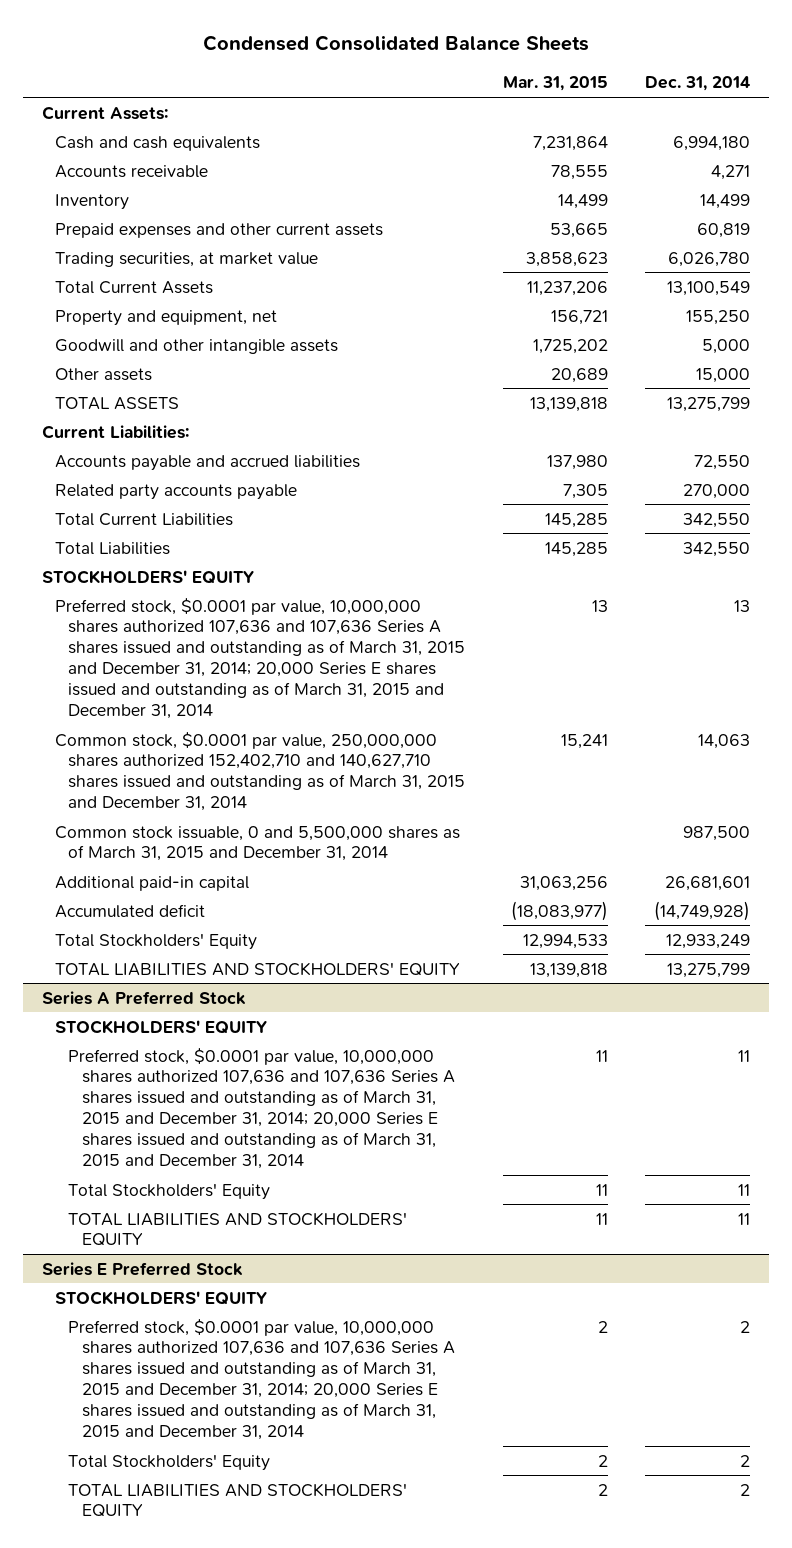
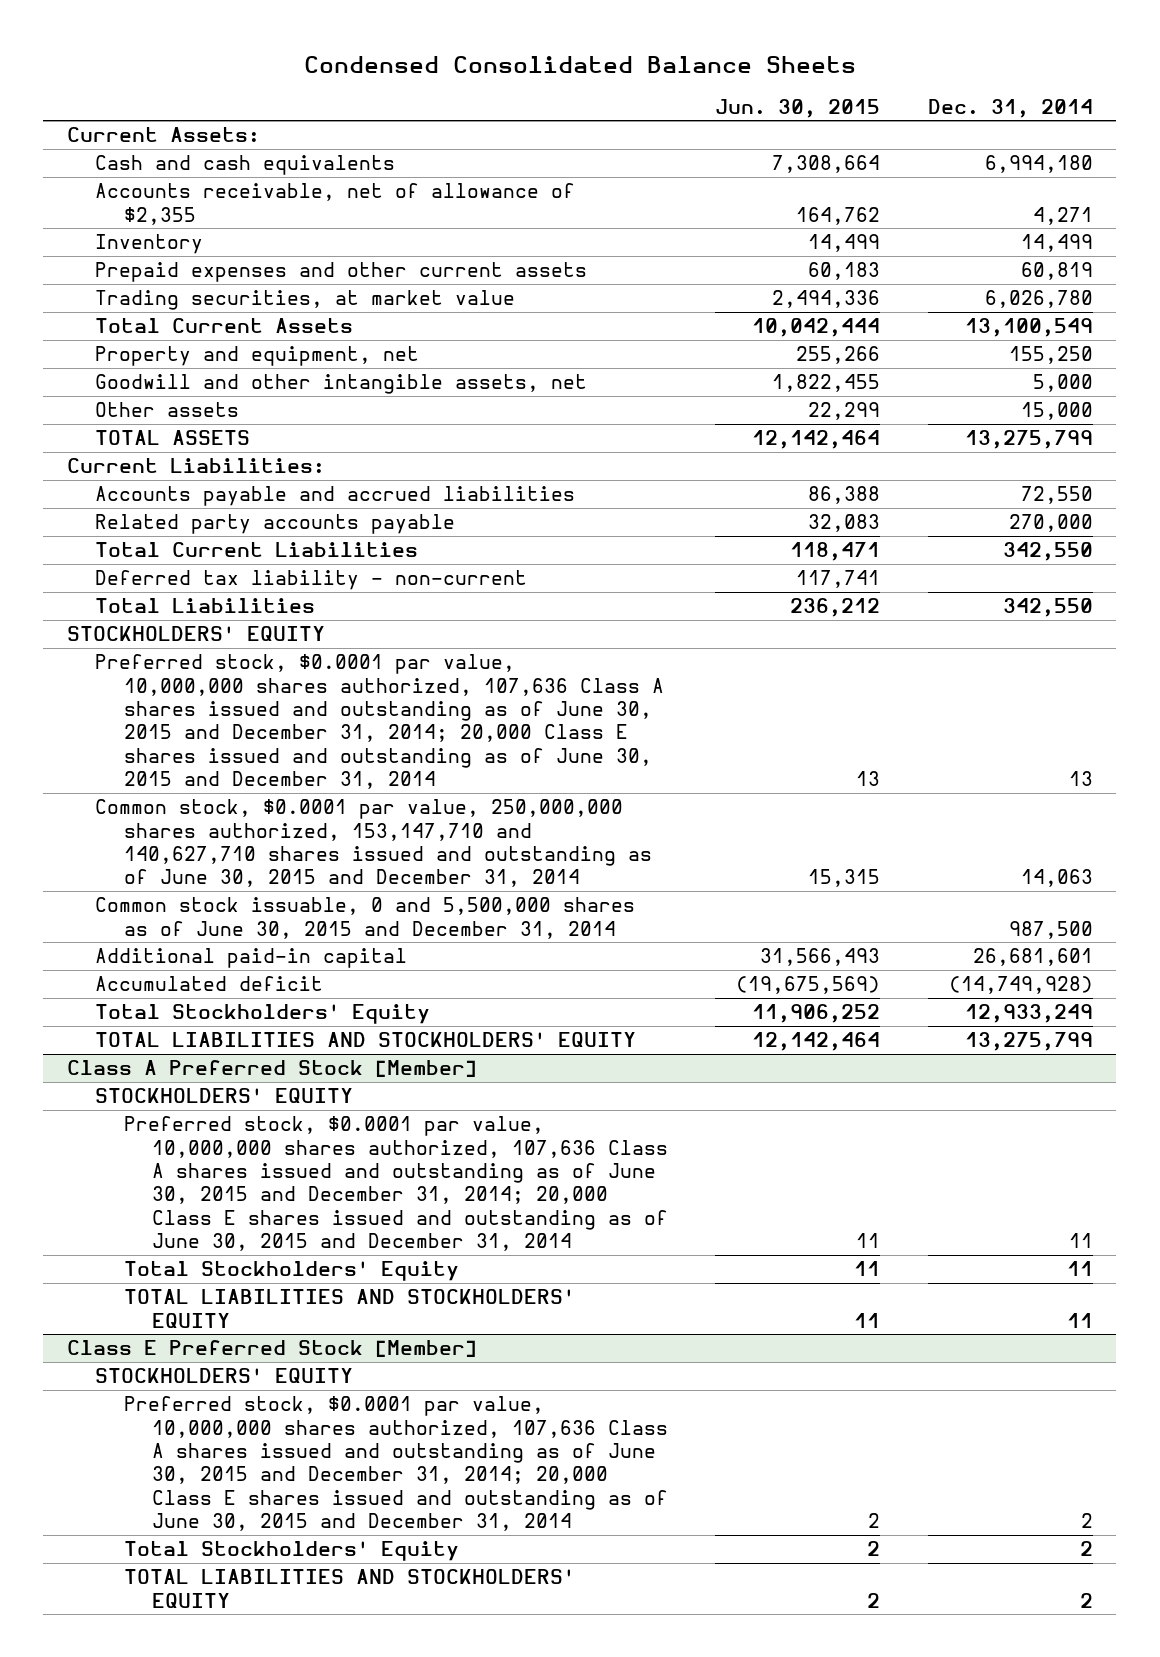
- | Mar. 31, 2015 | Dec. 31, 2014
+ | Jun. 30, 2015 | Dec. 31, 2014
- Accounts receivable | 78,555 | 4,271
+ Accounts receivable, net of allowance of $2,355 | 164,762 | 4,271
- Goodwill and other intangible assets | 1,725,202 | 5,000
+ Goodwill and other intangible assets, net | 1,822,455 | 5,000
+ Deferred tax liability - non-current | 117,741 |
- Preferred stock, $0.0001 par value, 10,000,000 shares authorized 107,636 and 107,636 Series A shares issued and outstanding as of March 31, 2015 and December 31, 2014; 20,000 Series E shares issued and outstanding as of March 31, 2015 and December 31, 2014 | 13 | 13
- Common stock, $0.0001 par value, 250,000,000 shares authorized 152,402,710 and 140,627,710 shares issued and outstanding as of March 31, 2015 and December 31, 2014 | 15,241 | 14,063
- Common stock issuable, 0 and 5,500,000 shares as of March 31, 2015 and December 31, 2014 | | 987,500
+ Preferred stock, $0.0001 par value, 10,000,000 shares authorized, 107,636 Class A shares issued and outstanding as of June 30, 2015 and December 31, 2014; 20,000 Class E shares issued and outstanding as of June 30, 2015 and December 31, 2014 | 13 | 13
+ Common stock, $0.0001 par value, 250,000,000 shares authorized, 153,147,710 and 140,627,710 shares issued and outstanding as of June 30, 2015 and December 31, 2014 | 15,315 | 14,063
+ Common stock issuable, 0 and 5,500,000 shares as of June 30, 2015 and December 31, 2014 | | 987,500
- Series A Preferred Stock
+ Class A Preferred Stock [Member]
- Preferred stock, $0.0001 par value, 10,000,000 shares authorized 107,636 and 107,636 Series A shares issued and outstanding as of March 31, 2015 and December 31, 2014; 20,000 Series E shares issued and outstanding as of March 31, 2015 and December 31, 2014 | 11 | 11
+ Preferred stock, $0.0001 par value, 10,000,000 shares authorized, 107,636 Class A shares issued and outstanding as of June 30, 2015 and December 31, 2014; 20,000 Class E shares issued and outstanding as of June 30, 2015 and December 31, 2014 | 11 | 11
- Series E Preferred Stock
+ Class E Preferred Stock [Member]
- Preferred stock, $0.0001 par value, 10,000,000 shares authorized 107,636 and 107,636 Series A shares issued and outstanding as of March 31, 2015 and December 31, 2014; 20,000 Series E shares issued and outstanding as of March 31, 2015 and December 31, 2014 | 2 | 2
+ Preferred stock, $0.0001 par value, 10,000,000 shares authorized, 107,636 Class A shares issued and outstanding as of June 30, 2015 and December 31, 2014; 20,000 Class E shares issued and outstanding as of June 30, 2015 and December 31, 2014 | 2 | 2

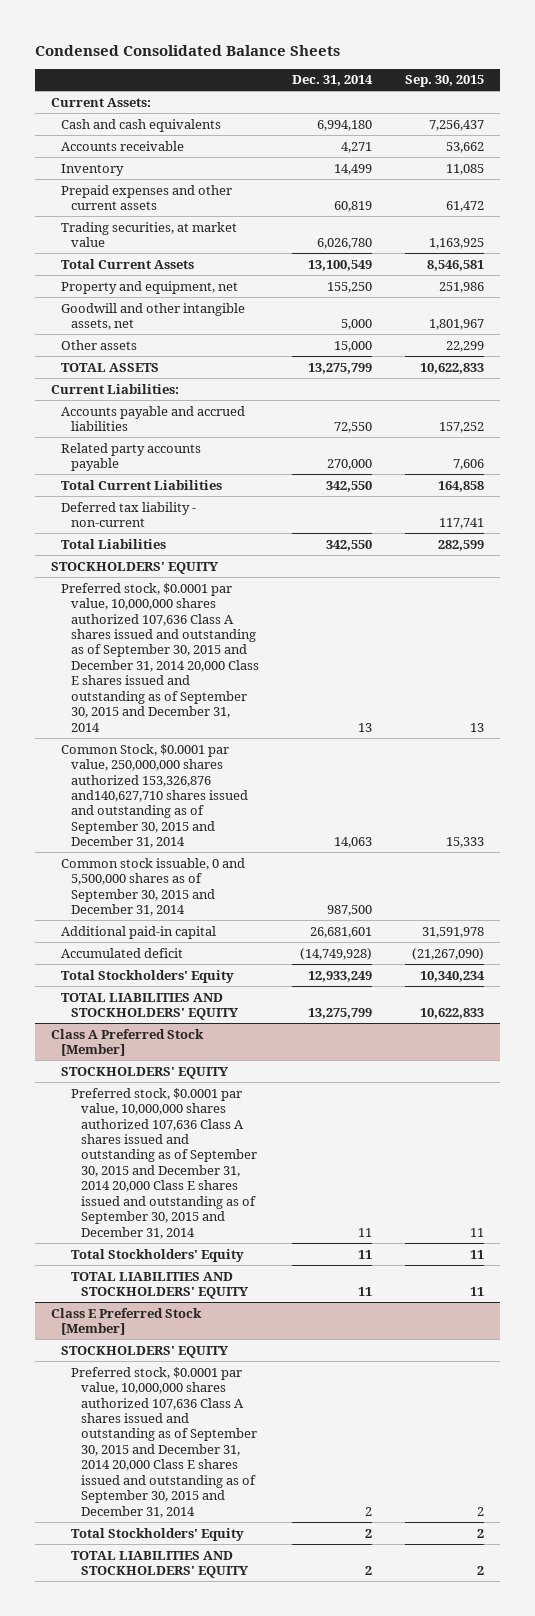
- | Jun. 30, 2015 | Dec. 31, 2014
+ | Dec. 31, 2014 | Sep. 30, 2015
- Accounts receivable, net of allowance of $2,355 | 164,762 | 4,271
+ Accounts receivable | 4,271 | 53,662
- Preferred stock, $0.0001 par value, 10,000,000 shares authorized, 107,636 Class A shares issued and outstanding as of June 30, 2015 and December 31, 2014; 20,000 Class E shares issued and outstanding as of June 30, 2015 and December 31, 2014 | 13 | 13
- Common stock, $0.0001 par value, 250,000,000 shares authorized, 153,147,710 and 140,627,710 shares issued and outstanding as of June 30, 2015 and December 31, 2014 | 15,315 | 14,063
- Common stock issuable, 0 and 5,500,000 shares as of June 30, 2015 and December 31, 2014 | | 987,500
+ Preferred stock, $0.0001 par value, 10,000,000 shares authorized 107,636 Class A shares issued and outstanding as of September 30, 2015 and December 31, 2014 20,000 Class E shares issued and outstanding as of September 30, 2015 and December 31, 2014 | 13 | 13
+ Common Stock, $0.0001 par value, 250,000,000 shares authorized 153,326,876 and140,627,710 shares issued and outstanding as of September 30, 2015 and December 31, 2014 | 14,063 | 15,333
+ Common stock issuable, 0 and 5,500,000 shares as of September 30, 2015 and December 31, 2014 | 987,500 |
@ Class A Preferred Stock [Member]
- Preferred stock, $0.0001 par value, 10,000,000 shares authorized, 107,636 Class A shares issued and outstanding as of June 30, 2015 and December 31, 2014; 20,000 Class E shares issued and outstanding as of June 30, 2015 and December 31, 2014 | 11 | 11
+ Preferred stock, $0.0001 par value, 10,000,000 shares authorized 107,636 Class A shares issued and outstanding as of September 30, 2015 and December 31, 2014 20,000 Class E shares issued and outstanding as of September 30, 2015 and December 31, 2014 | 11 | 11
@ Class E Preferred Stock [Member]
- Preferred stock, $0.0001 par value, 10,000,000 shares authorized, 107,636 Class A shares issued and outstanding as of June 30, 2015 and December 31, 2014; 20,000 Class E shares issued and outstanding as of June 30, 2015 and December 31, 2014 | 2 | 2
+ Preferred stock, $0.0001 par value, 10,000,000 shares authorized 107,636 Class A shares issued and outstanding as of September 30, 2015 and December 31, 2014 20,000 Class E shares issued and outstanding as of September 30, 2015 and December 31, 2014 | 2 | 2

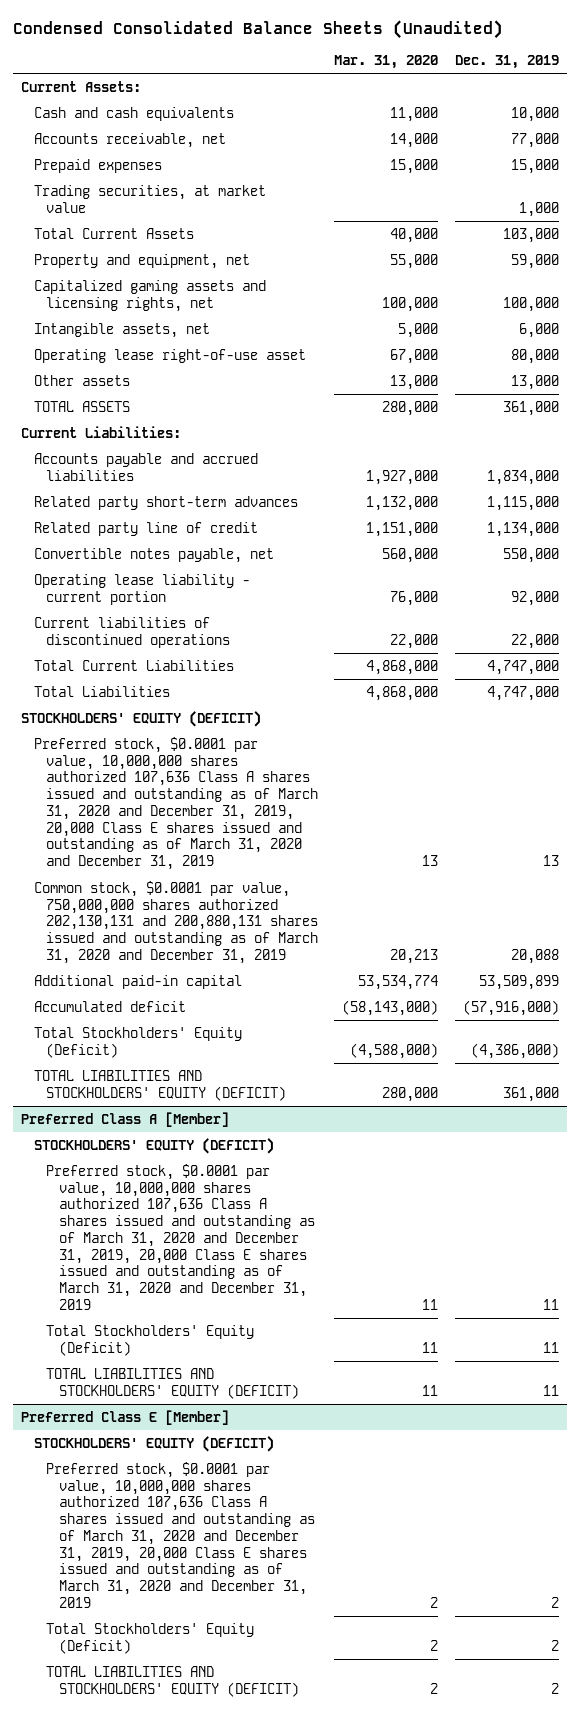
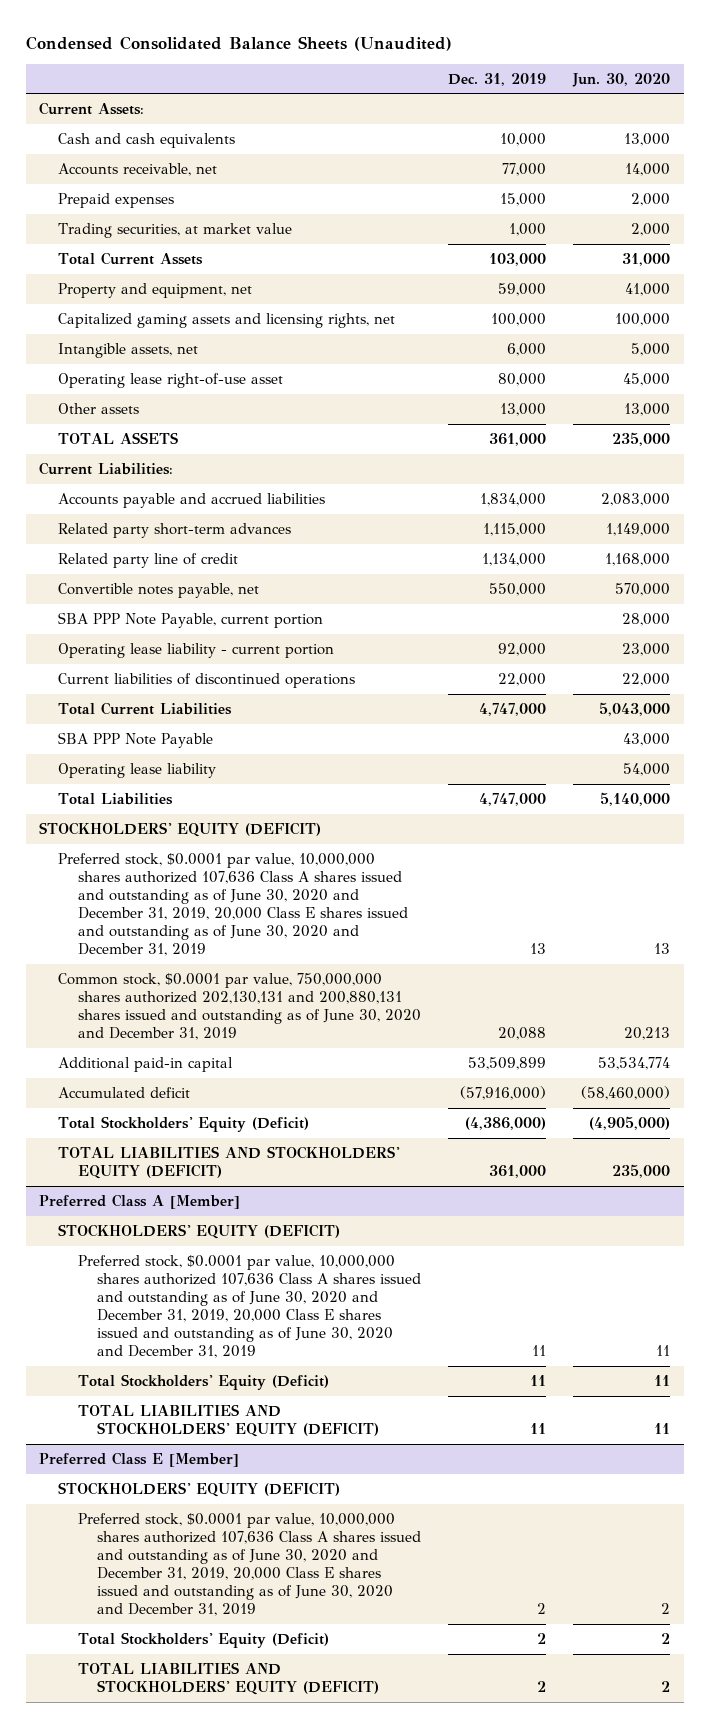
- | Mar. 31, 2020 | Dec. 31, 2019
+ | Dec. 31, 2019 | Jun. 30, 2020
+ SBA PPP Note Payable, current portion | | 28,000
+ SBA PPP Note Payable | | 43,000
+ Operating lease liability | | 54,000
- Preferred stock, $0.0001 par value, 10,000,000 shares authorized 107,636 Class A shares issued and outstanding as of March 31, 2020 and December 31, 2019, 20,000 Class E shares issued and outstanding as of March 31, 2020 and December 31, 2019 | 13 | 13
- Common stock, $0.0001 par value, 750,000,000 shares authorized 202,130,131 and 200,880,131 shares issued and outstanding as of March 31, 2020 and December 31, 2019 | 20,213 | 20,088
+ Preferred stock, $0.0001 par value, 10,000,000 shares authorized 107,636 Class A shares issued and outstanding as of June 30, 2020 and December 31, 2019, 20,000 Class E shares issued and outstanding as of June 30, 2020 and December 31, 2019 | 13 | 13
+ Common stock, $0.0001 par value, 750,000,000 shares authorized 202,130,131 and 200,880,131 shares issued and outstanding as of June 30, 2020 and December 31, 2019 | 20,088 | 20,213
@ Preferred Class A [Member]
- Preferred stock, $0.0001 par value, 10,000,000 shares authorized 107,636 Class A shares issued and outstanding as of March 31, 2020 and December 31, 2019, 20,000 Class E shares issued and outstanding as of March 31, 2020 and December 31, 2019 | 11 | 11
+ Preferred stock, $0.0001 par value, 10,000,000 shares authorized 107,636 Class A shares issued and outstanding as of June 30, 2020 and December 31, 2019, 20,000 Class E shares issued and outstanding as of June 30, 2020 and December 31, 2019 | 11 | 11
@ Preferred Class E [Member]
- Preferred stock, $0.0001 par value, 10,000,000 shares authorized 107,636 Class A shares issued and outstanding as of March 31, 2020 and December 31, 2019, 20,000 Class E shares issued and outstanding as of March 31, 2020 and December 31, 2019 | 2 | 2
+ Preferred stock, $0.0001 par value, 10,000,000 shares authorized 107,636 Class A shares issued and outstanding as of June 30, 2020 and December 31, 2019, 20,000 Class E shares issued and outstanding as of June 30, 2020 and December 31, 2019 | 2 | 2

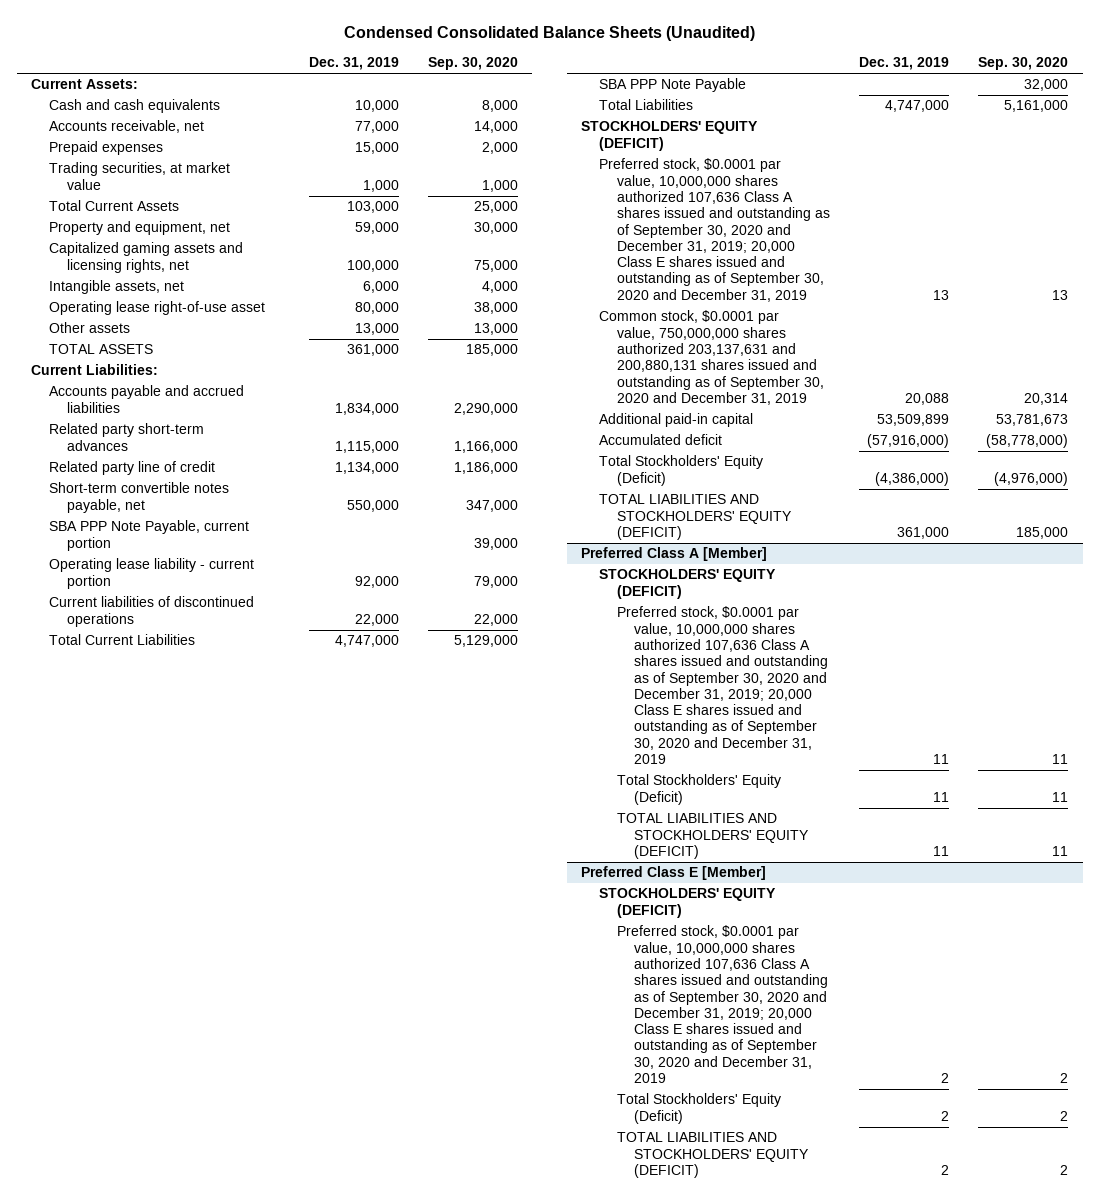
- | Dec. 31, 2019 | Jun. 30, 2020
+ | Dec. 31, 2019 | Sep. 30, 2020
- Convertible notes payable, net | 550,000 | 570,000
+ Short-term convertible notes payable, net | 550,000 | 347,000
- Operating lease liability | | 54,000
- Preferred stock, $0.0001 par value, 10,000,000 shares authorized 107,636 Class A shares issued and outstanding as of June 30, 2020 and December 31, 2019, 20,000 Class E shares issued and outstanding as of June 30, 2020 and December 31, 2019 | 13 | 13
- Common stock, $0.0001 par value, 750,000,000 shares authorized 202,130,131 and 200,880,131 shares issued and outstanding as of June 30, 2020 and December 31, 2019 | 20,088 | 20,213
+ Preferred stock, $0.0001 par value, 10,000,000 shares authorized 107,636 Class A shares issued and outstanding as of September 30, 2020 and December 31, 2019; 20,000 Class E shares issued and outstanding as of September 30, 2020 and December 31, 2019 | 13 | 13
+ Common stock, $0.0001 par value, 750,000,000 shares authorized 203,137,631 and 200,880,131 shares issued and outstanding as of September 30, 2020 and December 31, 2019 | 20,088 | 20,314
@ Preferred Class A [Member]
- Preferred stock, $0.0001 par value, 10,000,000 shares authorized 107,636 Class A shares issued and outstanding as of June 30, 2020 and December 31, 2019, 20,000 Class E shares issued and outstanding as of June 30, 2020 and December 31, 2019 | 11 | 11
+ Preferred stock, $0.0001 par value, 10,000,000 shares authorized 107,636 Class A shares issued and outstanding as of September 30, 2020 and December 31, 2019; 20,000 Class E shares issued and outstanding as of September 30, 2020 and December 31, 2019 | 11 | 11
@ Preferred Class E [Member]
- Preferred stock, $0.0001 par value, 10,000,000 shares authorized 107,636 Class A shares issued and outstanding as of June 30, 2020 and December 31, 2019, 20,000 Class E shares issued and outstanding as of June 30, 2020 and December 31, 2019 | 2 | 2
+ Preferred stock, $0.0001 par value, 10,000,000 shares authorized 107,636 Class A shares issued and outstanding as of September 30, 2020 and December 31, 2019; 20,000 Class E shares issued and outstanding as of September 30, 2020 and December 31, 2019 | 2 | 2

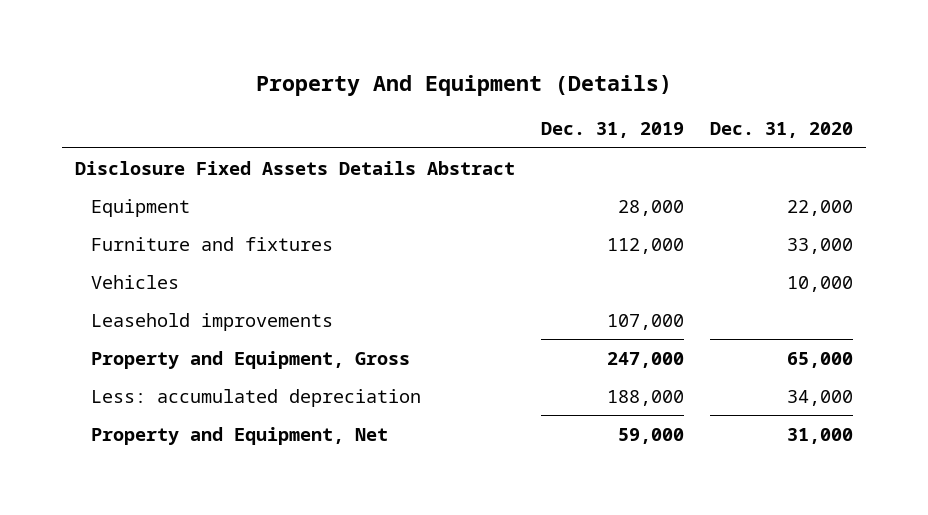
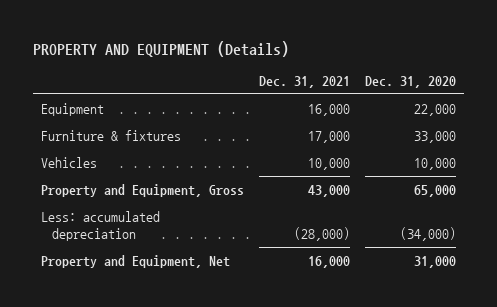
- Property And Equipment (Details)
+ PROPERTY AND EQUIPMENT (Details)
- | Dec. 31, 2019 | Dec. 31, 2020
+ | Dec. 31, 2021 | Dec. 31, 2020
- Disclosure Fixed Assets Details Abstract
- Furniture and fixtures | 112,000 | 33,000
+ Furniture & fixtures | 17,000 | 33,000
- Leasehold improvements | 107,000 |
- Less: accumulated depreciation | 188,000 | 34,000
+ Less: accumulated depreciation | (28,000) | (34,000)

